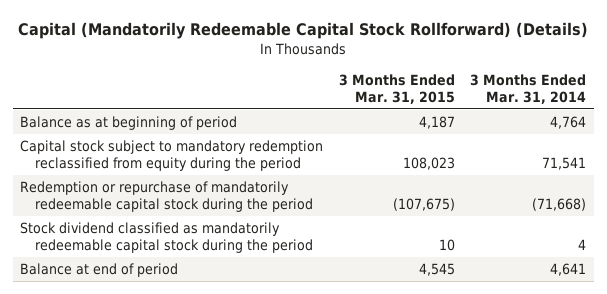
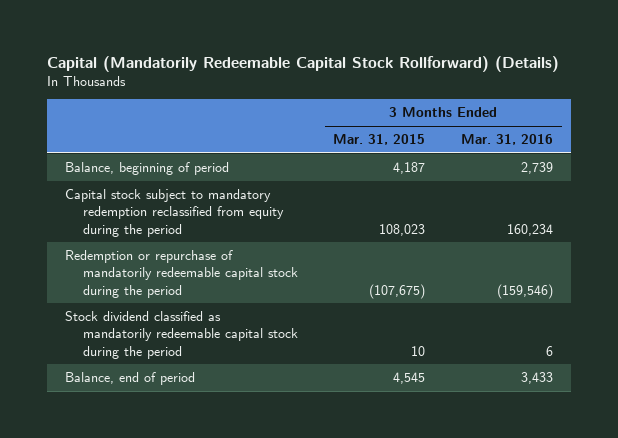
- | 3 Months Ended Mar. 31, 2015 | 3 Months Ended Mar. 31, 2014
+ | 3 Months Ended Mar. 31, 2015 | 3 Months Ended Mar. 31, 2016
- Balance as at beginning of period | 4,187 | 4,764
+ Balance, beginning of period | 4,187 | 2,739
- Balance at end of period | 4,545 | 4,641
+ Balance, end of period | 4,545 | 3,433

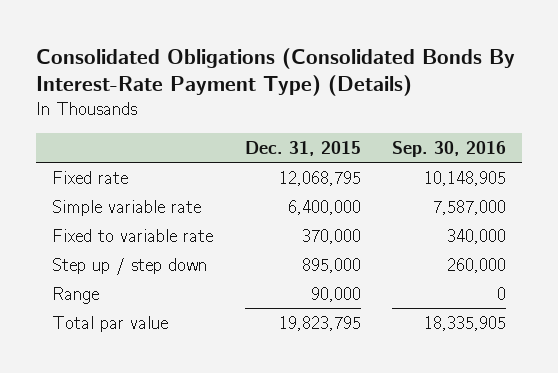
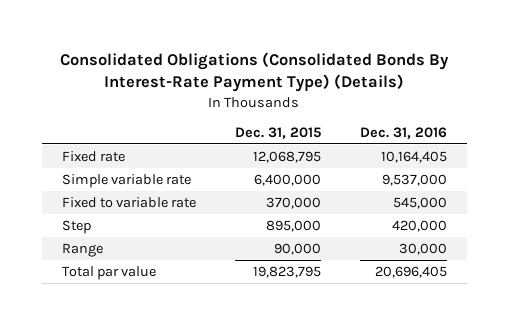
- | Dec. 31, 2015 | Sep. 30, 2016
+ | Dec. 31, 2015 | Dec. 31, 2016
- Step up / step down | 895,000 | 260,000
+ Step | 895,000 | 420,000

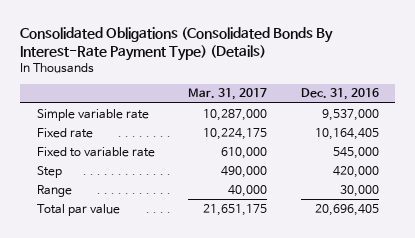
- | Dec. 31, 2015 | Dec. 31, 2016
+ | Mar. 31, 2017 | Dec. 31, 2016
moved down: Fixed rate | 10,224,175 | 10,164,405

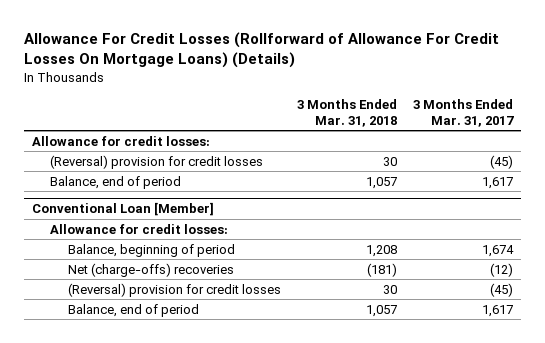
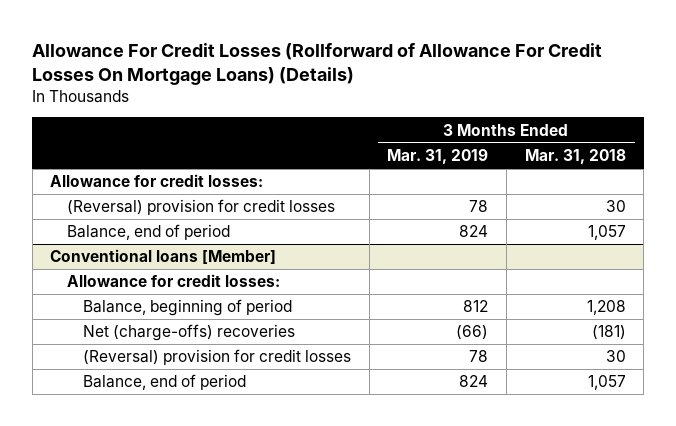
- | 3 Months Ended Mar. 31, 2018 | 3 Months Ended Mar. 31, 2017
+ | 3 Months Ended Mar. 31, 2019 | 3 Months Ended Mar. 31, 2018
- Conventional Loan [Member]
+ Conventional loans [Member]

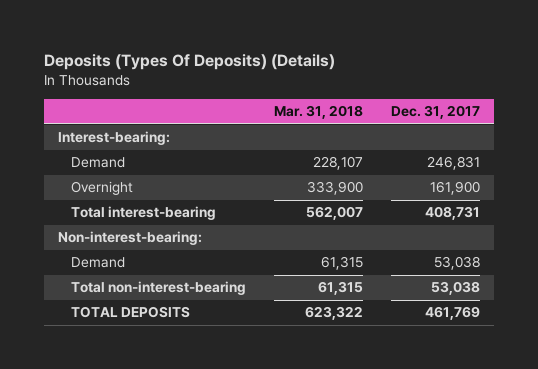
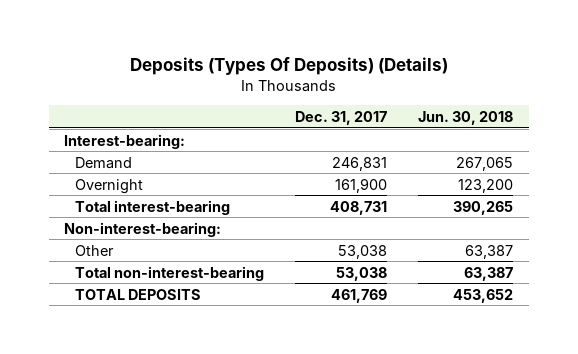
- | Mar. 31, 2018 | Dec. 31, 2017
+ | Dec. 31, 2017 | Jun. 30, 2018
- Demand | 61,315 | 53,038
+ Other | 53,038 | 63,387

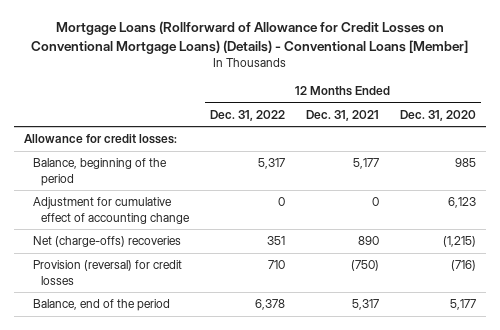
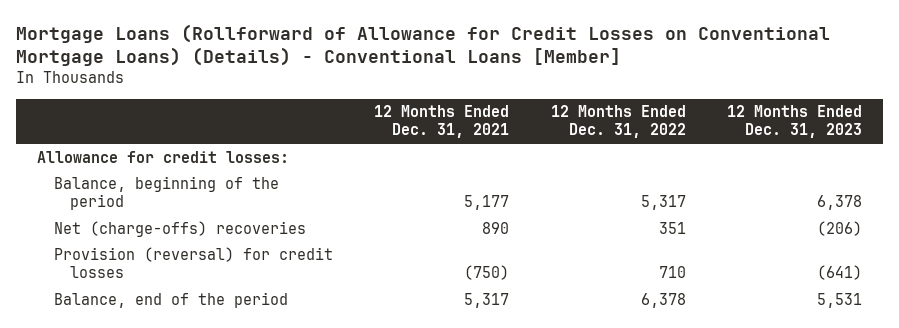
- | 12 Months Ended Dec. 31, 2022 | 12 Months Ended Dec. 31, 2021 | 12 Months Ended Dec. 31, 2020
+ | 12 Months Ended Dec. 31, 2021 | 12 Months Ended Dec. 31, 2022 | 12 Months Ended Dec. 31, 2023
- Adjustment for cumulative effect of accounting change | 0 | 0 | 6,123

